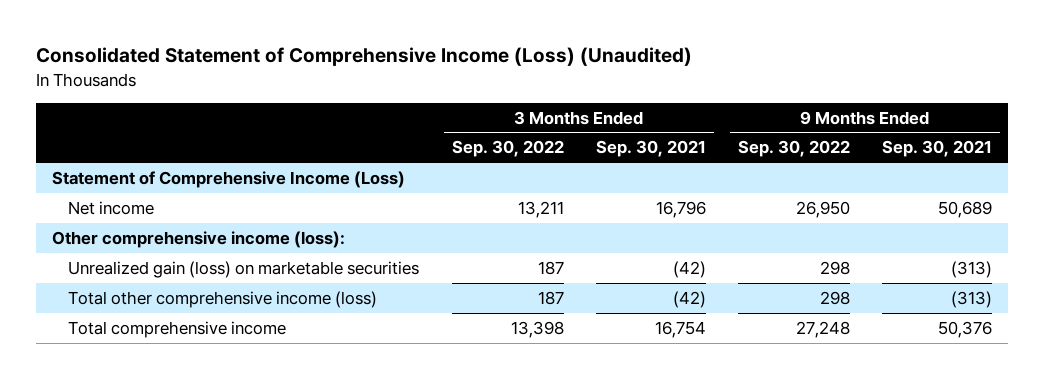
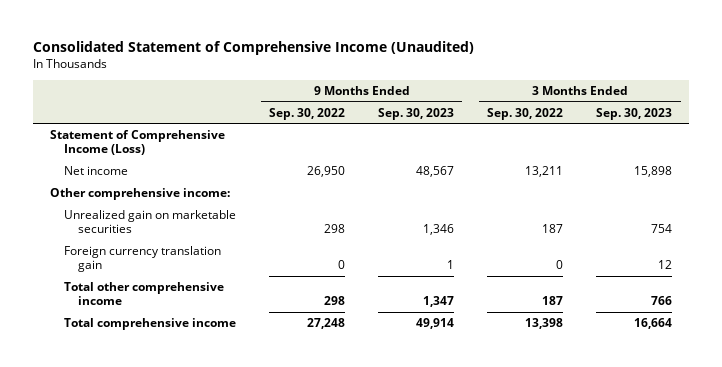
- Consolidated Statement of Comprehensive Income (Loss) (Unaudited)
+ Consolidated Statement of Comprehensive Income (Unaudited)
- | 3 Months Ended Sep. 30, 2022 | 3 Months Ended Sep. 30, 2021 | 9 Months Ended Sep. 30, 2022 | 9 Months Ended Sep. 30, 2021
+ | 9 Months Ended Sep. 30, 2022 | 9 Months Ended Sep. 30, 2023 | 3 Months Ended Sep. 30, 2022 | 3 Months Ended Sep. 30, 2023
- Other comprehensive income (loss):
- Unrealized gain (loss) on marketable securities | 187 | (42) | 298 | (313)
- Total other comprehensive income (loss) | 187 | (42) | 298 | (313)
+ Other comprehensive income:
+ Unrealized gain on marketable securities | 298 | 1,346 | 187 | 754
+ Foreign currency translation gain | 0 | 1 | 0 | 12
+ Total other comprehensive income | 298 | 1,347 | 187 | 766

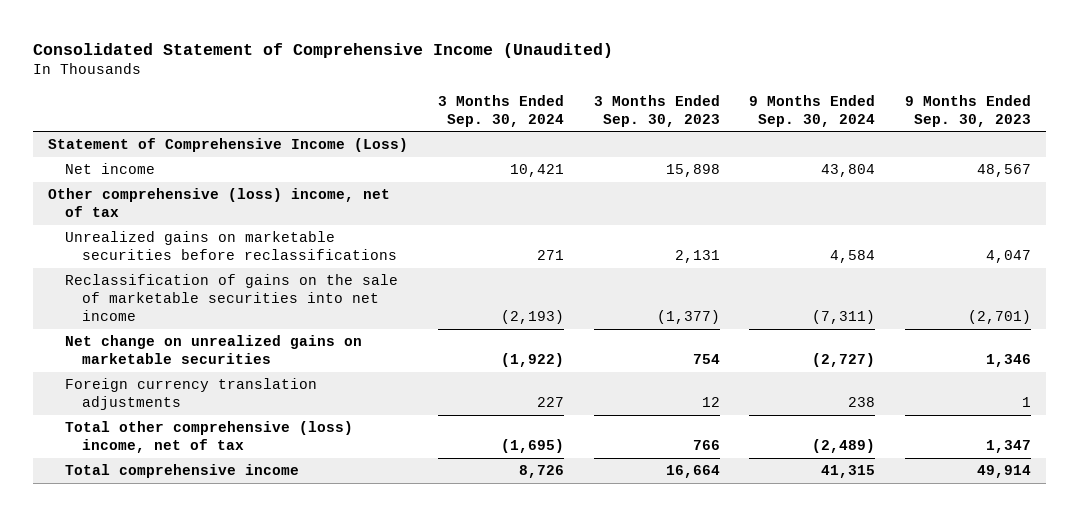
- | 9 Months Ended Sep. 30, 2022 | 9 Months Ended Sep. 30, 2023 | 3 Months Ended Sep. 30, 2022 | 3 Months Ended Sep. 30, 2023
+ | 3 Months Ended Sep. 30, 2024 | 3 Months Ended Sep. 30, 2023 | 9 Months Ended Sep. 30, 2024 | 9 Months Ended Sep. 30, 2023
- Other comprehensive income:
- Unrealized gain on marketable securities | 298 | 1,346 | 187 | 754
- Foreign currency translation gain | 0 | 1 | 0 | 12
- Total other comprehensive income | 298 | 1,347 | 187 | 766
+ Other comprehensive (loss) income, net of tax
+ Unrealized gains on marketable securities before reclassifications | 271 | 2,131 | 4,584 | 4,047
+ Reclassification of gains on the sale of marketable securities into net income | (2,193) | (1,377) | (7,311) | (2,701)
+ Net change on unrealized gains on marketable securities | (1,922) | 754 | (2,727) | 1,346
+ Foreign currency translation adjustments | 227 | 12 | 238 | 1
+ Total other comprehensive (loss) income, net of tax | (1,695) | 766 | (2,489) | 1,347

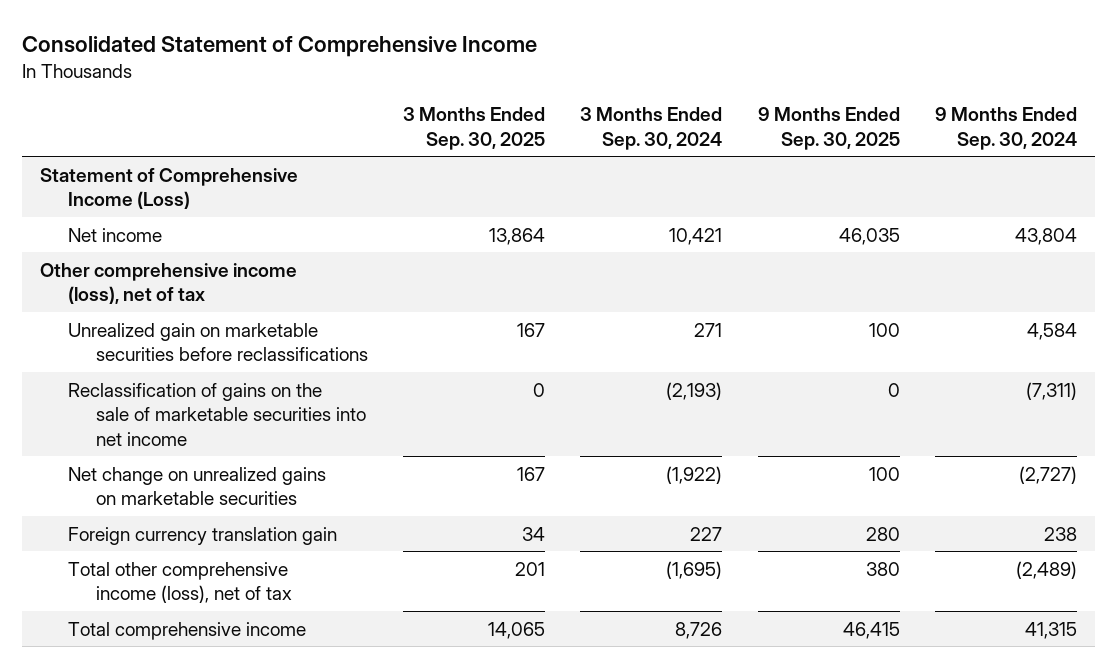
- Consolidated Statement of Comprehensive Income (Unaudited)
+ Consolidated Statement of Comprehensive Income
- | 3 Months Ended Sep. 30, 2024 | 3 Months Ended Sep. 30, 2023 | 9 Months Ended Sep. 30, 2024 | 9 Months Ended Sep. 30, 2023
+ | 3 Months Ended Sep. 30, 2025 | 3 Months Ended Sep. 30, 2024 | 9 Months Ended Sep. 30, 2025 | 9 Months Ended Sep. 30, 2024
- Other comprehensive (loss) income, net of tax
- Unrealized gains on marketable securities before reclassifications | 271 | 2,131 | 4,584 | 4,047
+ Other comprehensive income (loss), net of tax
+ Unrealized gain on marketable securities before reclassifications | 167 | 271 | 100 | 4,584
- Foreign currency translation adjustments | 227 | 12 | 238 | 1
- Total other comprehensive (loss) income, net of tax | (1,695) | 766 | (2,489) | 1,347
+ Foreign currency translation gain | 34 | 227 | 280 | 238
+ Total other comprehensive income (loss), net of tax | 201 | (1,695) | 380 | (2,489)

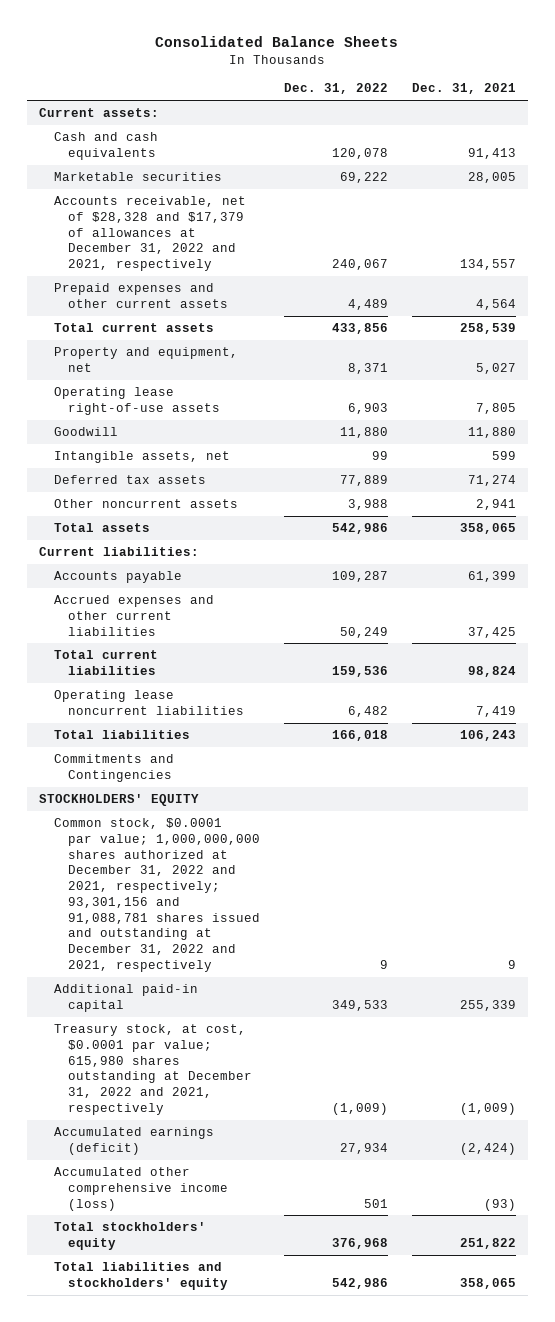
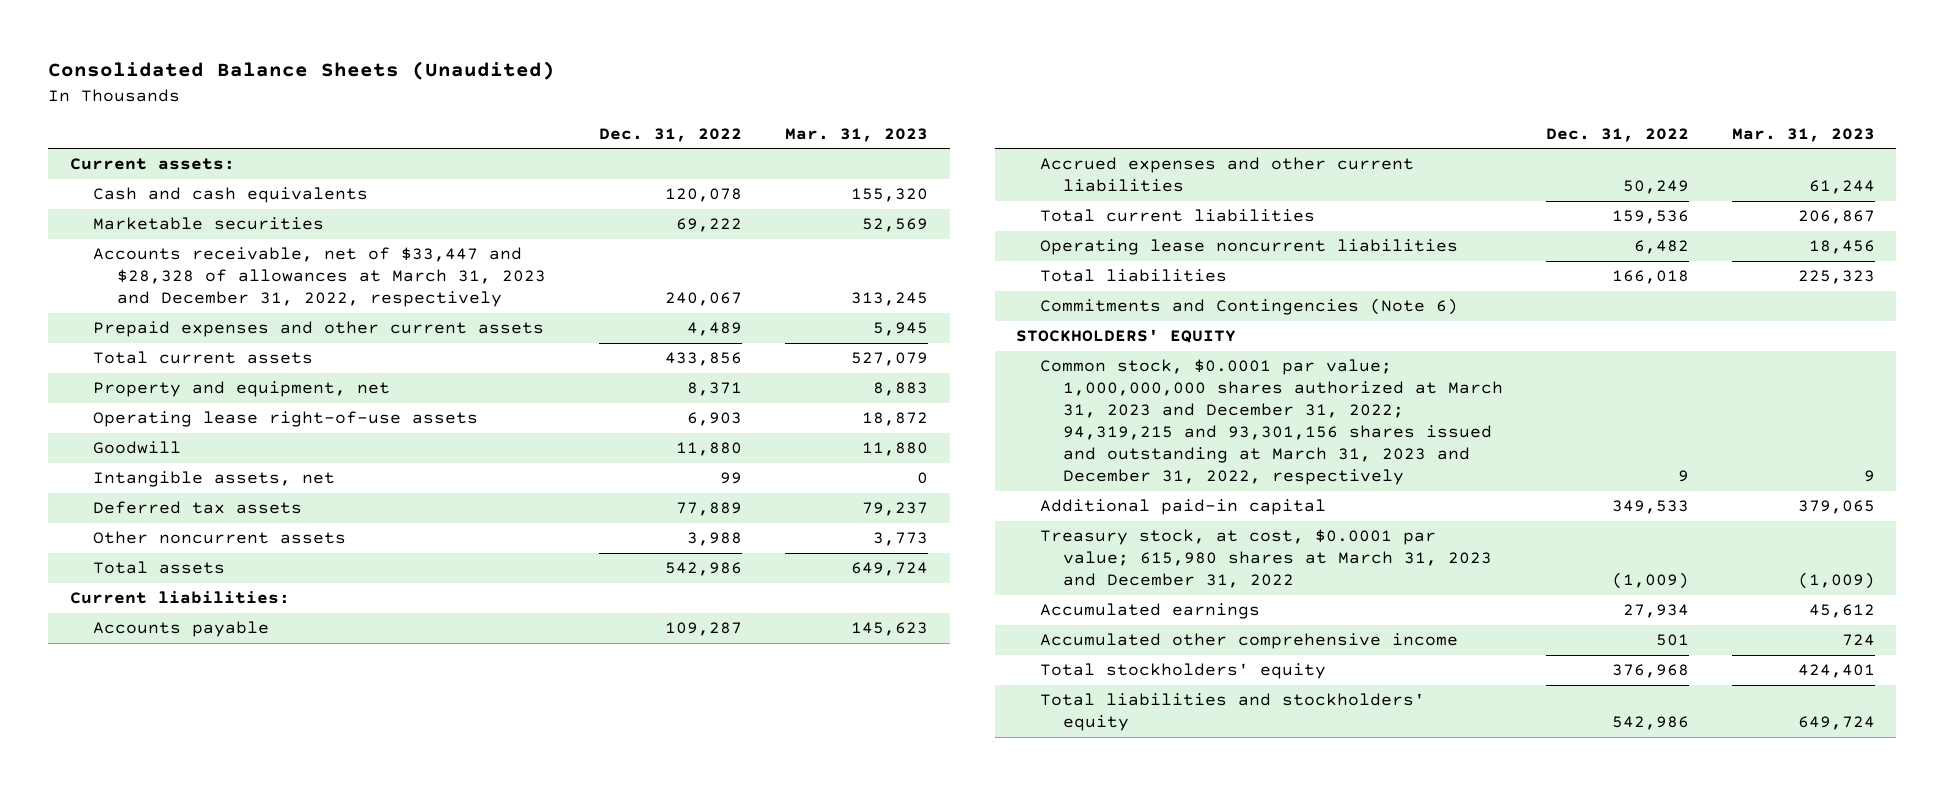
- Consolidated Balance Sheets
+ Consolidated Balance Sheets (Unaudited)
- | Dec. 31, 2022 | Dec. 31, 2021
+ | Dec. 31, 2022 | Mar. 31, 2023
- Accounts receivable, net of $28,328 and $17,379 of allowances at December 31, 2022 and 2021, respectively | 240,067 | 134,557
+ Accounts receivable, net of $33,447 and $28,328 of allowances at March 31, 2023 and December 31, 2022, respectively | 240,067 | 313,245
- Commitments and Contingencies
+ Commitments and Contingencies (Note 6)
- Common stock, $0.0001 par value; 1,000,000,000 shares authorized at December 31, 2022 and 2021, respectively; 93,301,156 and 91,088,781 shares issued and outstanding at December 31, 2022 and 2021, respectively | 9 | 9
+ Common stock, $0.0001 par value; 1,000,000,000 shares authorized at March 31, 2023 and December 31, 2022; 94,319,215 and 93,301,156 shares issued and outstanding at March 31, 2023 and December 31, 2022, respectively | 9 | 9
- Treasury stock, at cost, $0.0001 par value; 615,980 shares outstanding at December 31, 2022 and 2021, respectively | (1,009) | (1,009)
- Accumulated earnings (deficit) | 27,934 | (2,424)
- Accumulated other comprehensive income (loss) | 501 | (93)
+ Treasury stock, at cost, $0.0001 par value; 615,980 shares at March 31, 2023 and December 31, 2022 | (1,009) | (1,009)
+ Accumulated earnings | 27,934 | 45,612
+ Accumulated other comprehensive income | 501 | 724

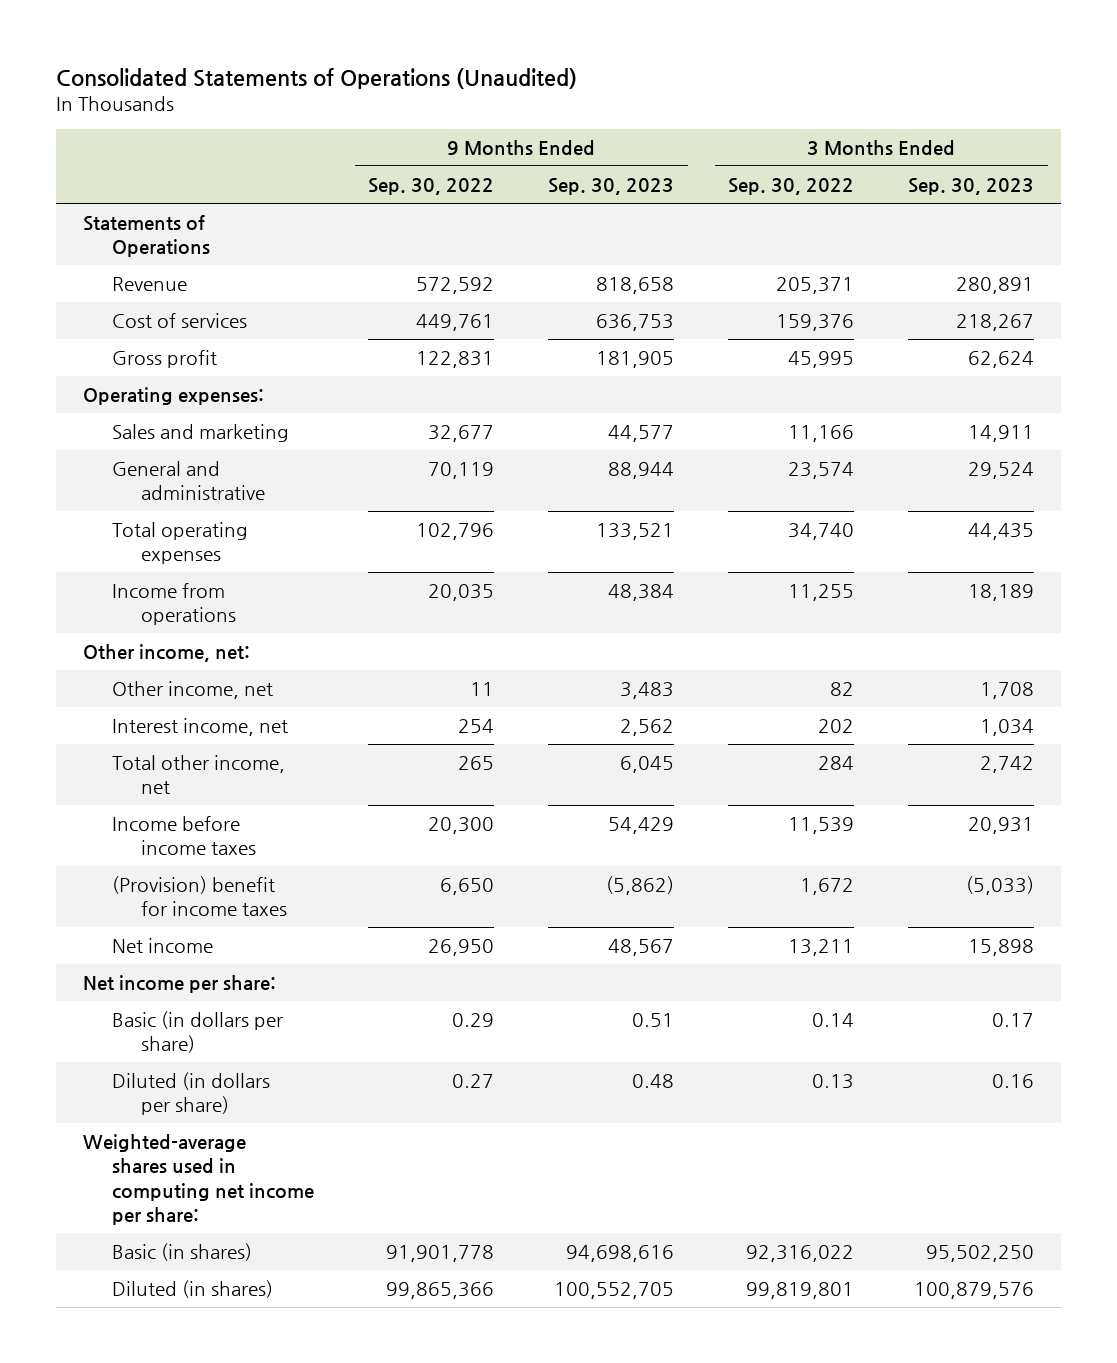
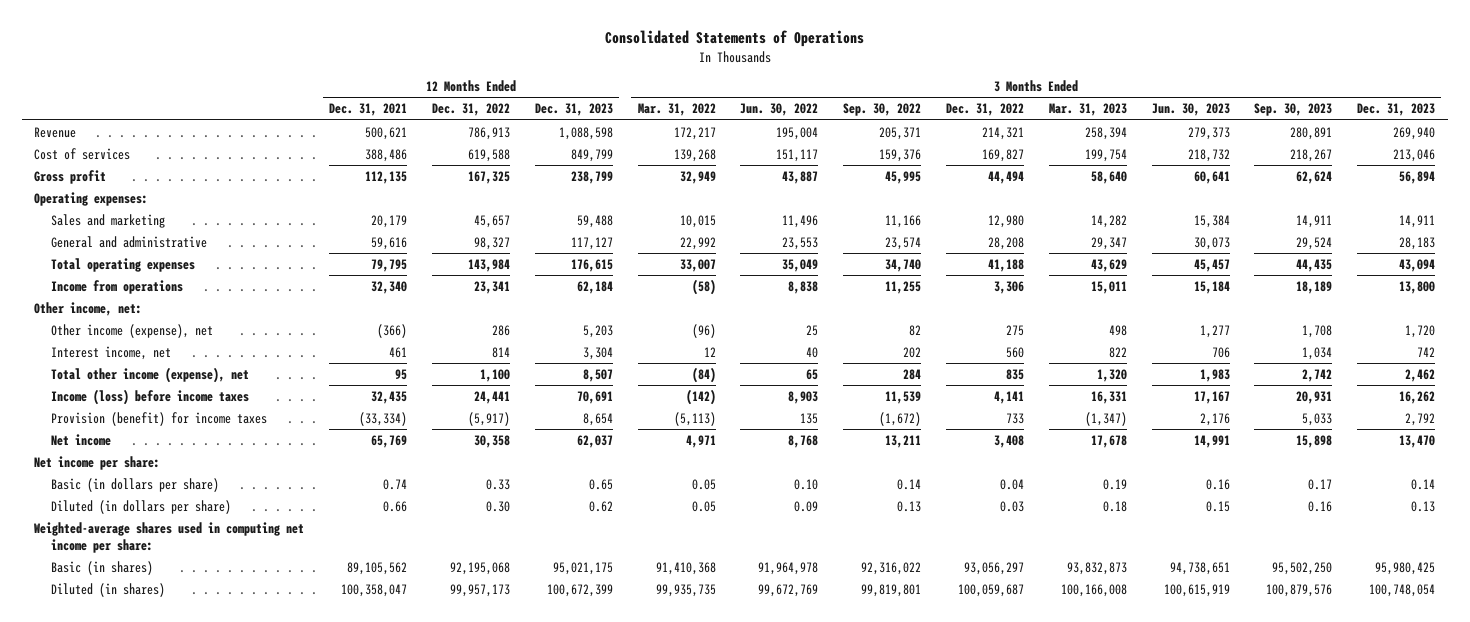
- Consolidated Statements of Operations (Unaudited)
+ Consolidated Statements of Operations
- | 9 Months Ended Sep. 30, 2022 | 9 Months Ended Sep. 30, 2023 | 3 Months Ended Sep. 30, 2022 | 3 Months Ended Sep. 30, 2023
+ | 12 Months Ended Dec. 31, 2021 | 12 Months Ended Dec. 31, 2022 | 12 Months Ended Dec. 31, 2023 | 3 Months Ended Mar. 31, 2022 | 3 Months Ended Jun. 30, 2022 | 3 Months Ended Sep. 30, 2022 | 3 Months Ended Dec. 31, 2022 | 3 Months Ended Mar. 31, 2023 | 3 Months Ended Jun. 30, 2023 | 3 Months Ended Sep. 30, 2023 | 3 Months Ended Dec. 31, 2023
- Statements of Operations
- Other income, net | 11 | 3,483 | 82 | 1,708
+ Other income (expense), net | (366) | 286 | 5,203 | (96) | 25 | 82 | 275 | 498 | 1,277 | 1,708 | 1,720
- Total other income, net | 265 | 6,045 | 284 | 2,742
- Income before income taxes | 20,300 | 54,429 | 11,539 | 20,931
- (Provision) benefit for income taxes | 6,650 | (5,862) | 1,672 | (5,033)
+ Total other income (expense), net | 95 | 1,100 | 8,507 | (84) | 65 | 284 | 835 | 1,320 | 1,983 | 2,742 | 2,462
+ Income (loss) before income taxes | 32,435 | 24,441 | 70,691 | (142) | 8,903 | 11,539 | 4,141 | 16,331 | 17,167 | 20,931 | 16,262
+ Provision (benefit) for income taxes | (33,334) | (5,917) | 8,654 | (5,113) | 135 | (1,672) | 733 | (1,347) | 2,176 | 5,033 | 2,792

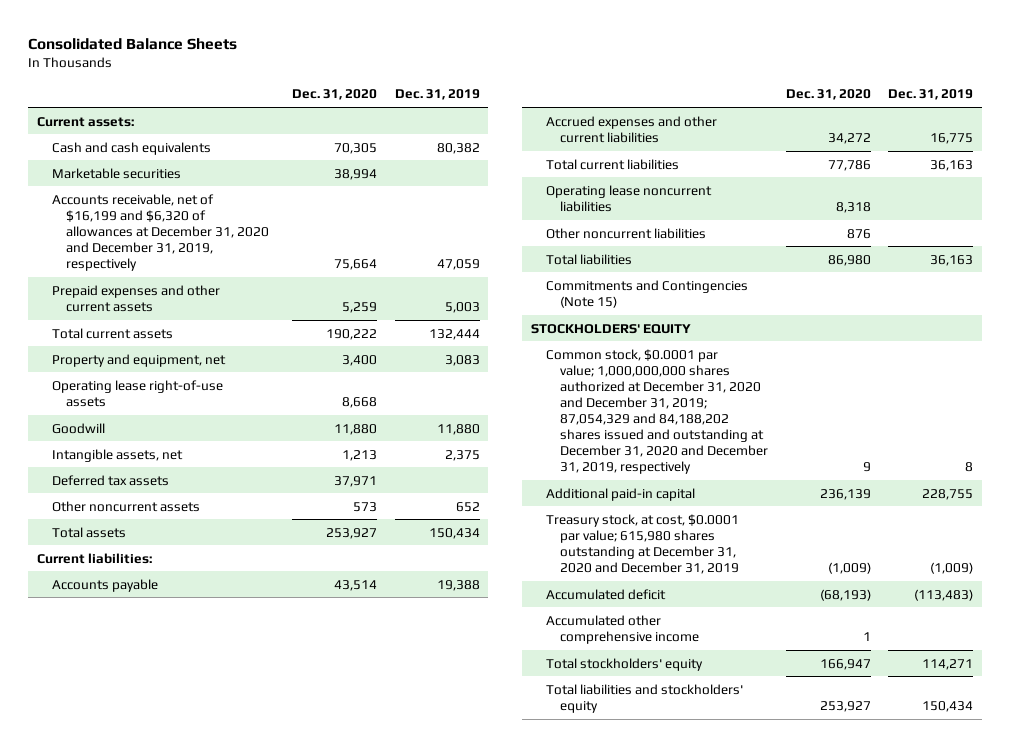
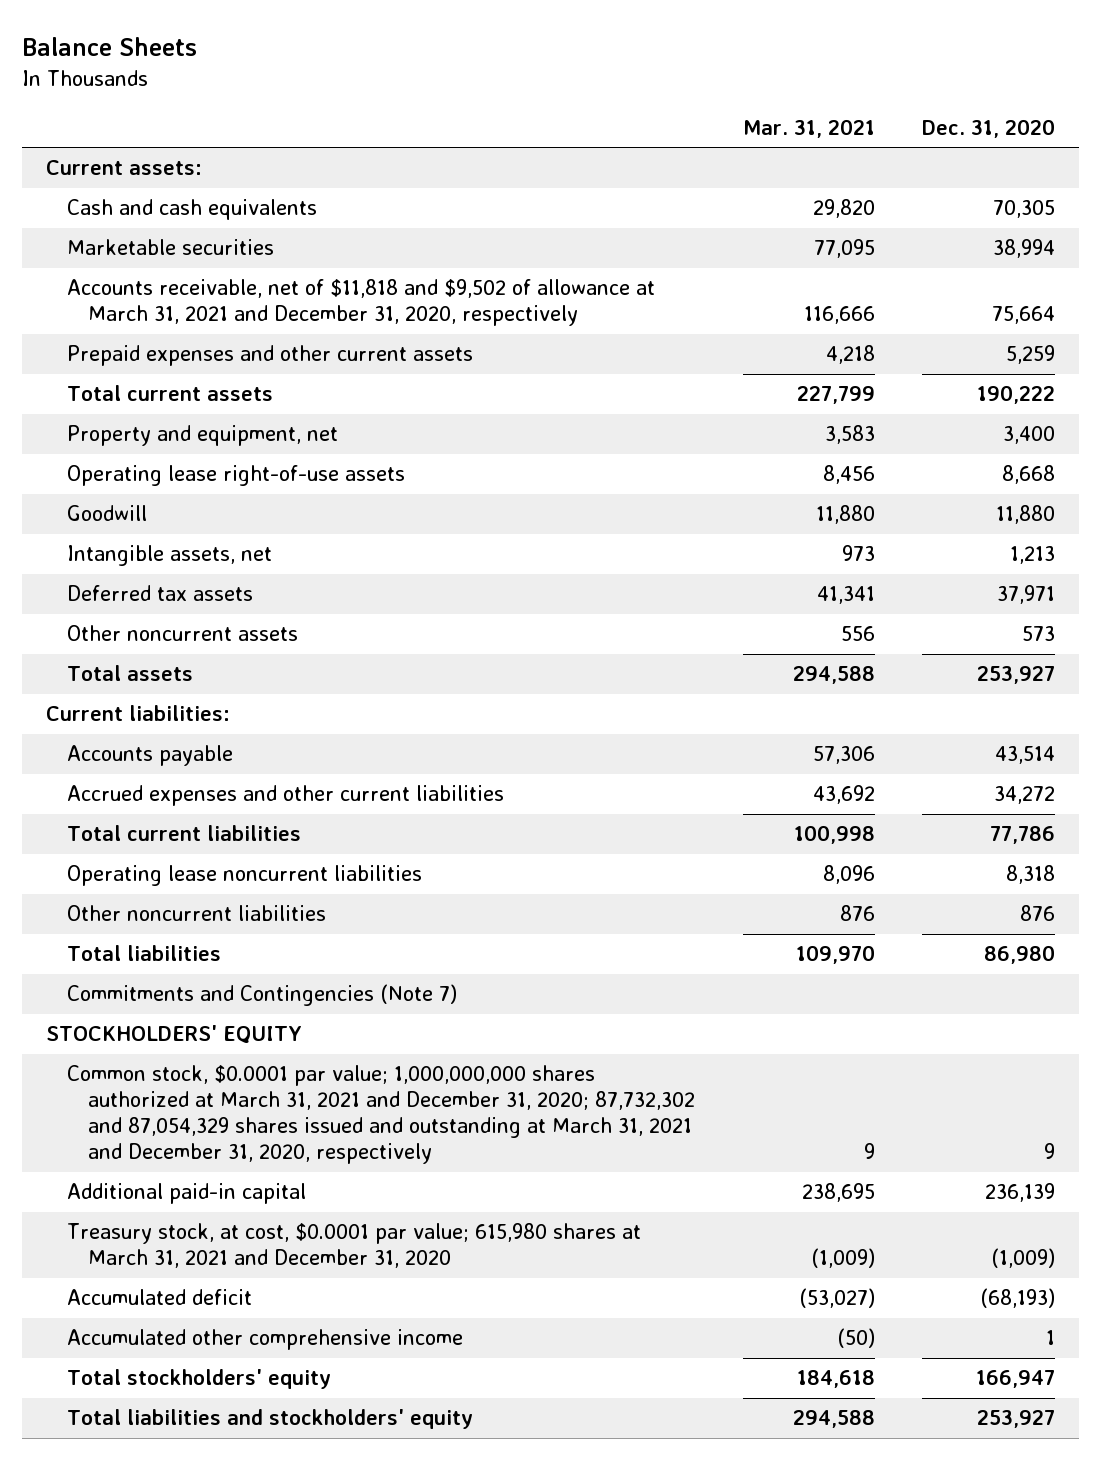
- Consolidated Balance Sheets
+ Balance Sheets
- | Dec. 31, 2020 | Dec. 31, 2019
+ | Mar. 31, 2021 | Dec. 31, 2020
- Accounts receivable, net of $16,199 and $6,320 of allowances at December 31, 2020 and December 31, 2019, respectively | 75,664 | 47,059
+ Accounts receivable, net of $11,818 and $9,502 of allowance at March 31, 2021 and December 31, 2020, respectively | 116,666 | 75,664
- Commitments and Contingencies (Note 15)
+ Commitments and Contingencies (Note 7)
- Common stock, $0.0001 par value; 1,000,000,000 shares authorized at December 31, 2020 and December 31, 2019; 87,054,329 and 84,188,202 shares issued and outstanding at December 31, 2020 and December 31, 2019, respectively | 9 | 8
+ Common stock, $0.0001 par value; 1,000,000,000 shares authorized at March 31, 2021 and December 31, 2020; 87,732,302 and 87,054,329 shares issued and outstanding at March 31, 2021 and December 31, 2020, respectively | 9 | 9
- Treasury stock, at cost, $0.0001 par value; 615,980 shares outstanding at December 31, 2020 and December 31, 2019 | (1,009) | (1,009)
+ Treasury stock, at cost, $0.0001 par value; 615,980 shares at March 31, 2021 and December 31, 2020 | (1,009) | (1,009)

